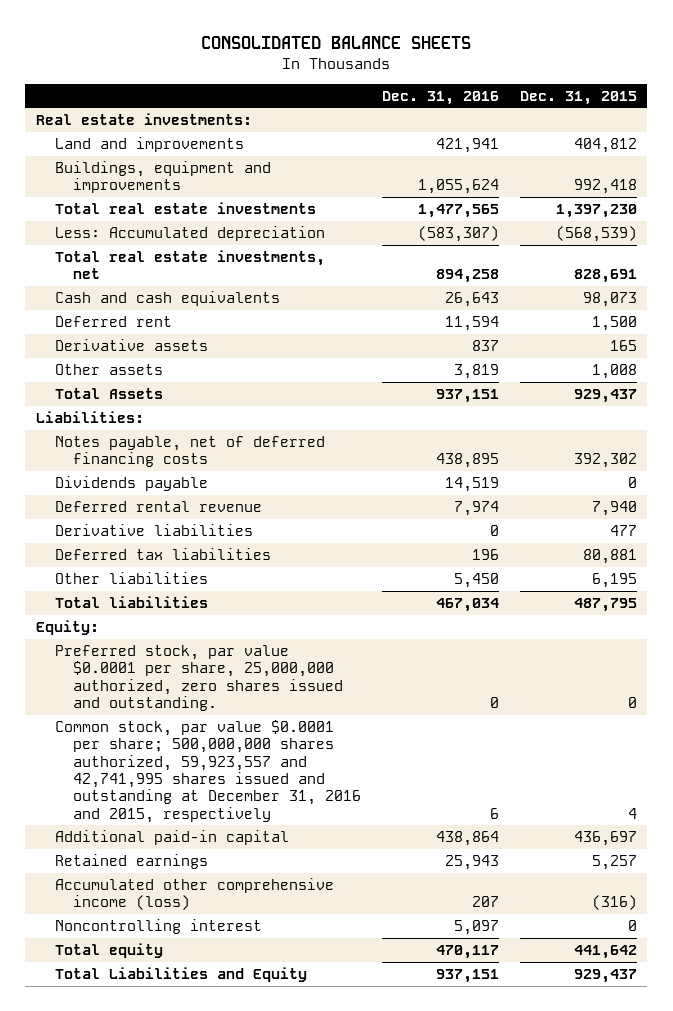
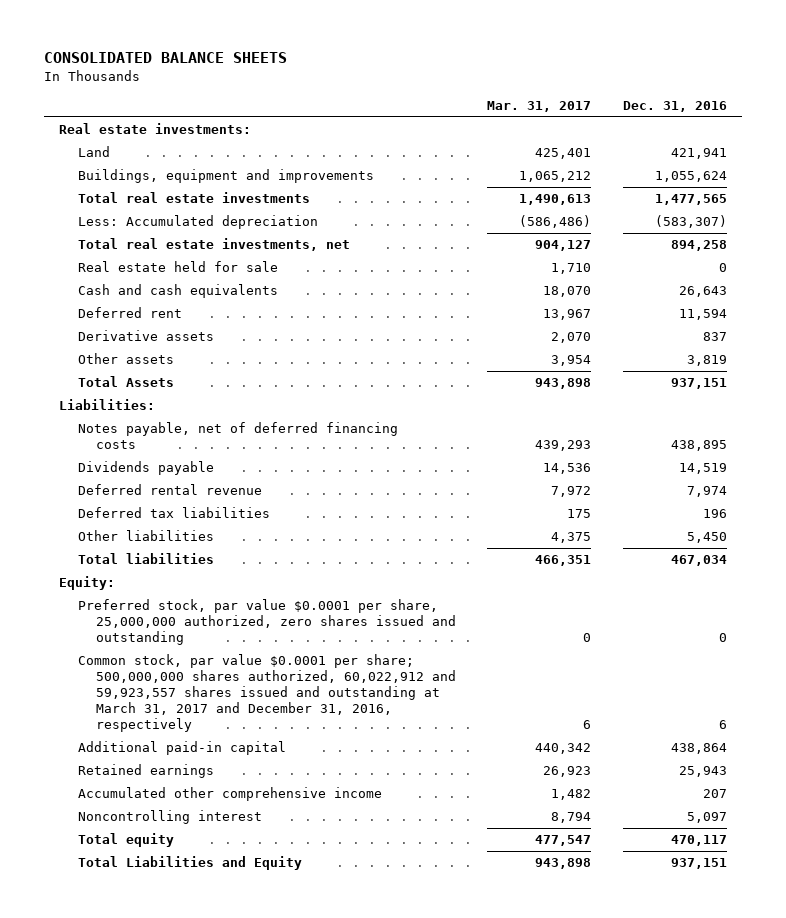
- | Dec. 31, 2016 | Dec. 31, 2015
+ | Mar. 31, 2017 | Dec. 31, 2016
- Land and improvements | 421,941 | 404,812
+ Land | 425,401 | 421,941
+ Real estate held for sale | 1,710 | 0
- Derivative liabilities | 0 | 477
- Preferred stock, par value $0.0001 per share, 25,000,000 authorized, zero shares issued and outstanding. | 0 | 0
- Common stock, par value $0.0001 per share; 500,000,000 shares authorized, 59,923,557 and 42,741,995 shares issued and outstanding at December 31, 2016 and 2015, respectively | 6 | 4
+ Preferred stock, par value $0.0001 per share, 25,000,000 authorized, zero shares issued and outstanding | 0 | 0
+ Common stock, par value $0.0001 per share; 500,000,000 shares authorized, 60,022,912 and 59,923,557 shares issued and outstanding at March 31, 2017 and December 31, 2016, respectively | 6 | 6
- Accumulated other comprehensive income (loss) | 207 | (316)
+ Accumulated other comprehensive income | 1,482 | 207

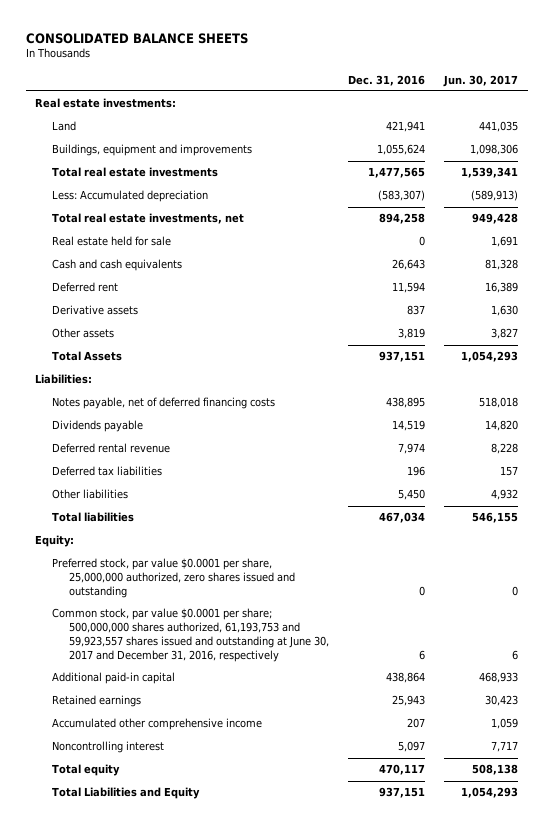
- | Mar. 31, 2017 | Dec. 31, 2016
+ | Dec. 31, 2016 | Jun. 30, 2017
- Common stock, par value $0.0001 per share; 500,000,000 shares authorized, 60,022,912 and 59,923,557 shares issued and outstanding at March 31, 2017 and December 31, 2016, respectively | 6 | 6
+ Common stock, par value $0.0001 per share; 500,000,000 shares authorized, 61,193,753 and 59,923,557 shares issued and outstanding at June 30, 2017 and December 31, 2016, respectively | 6 | 6

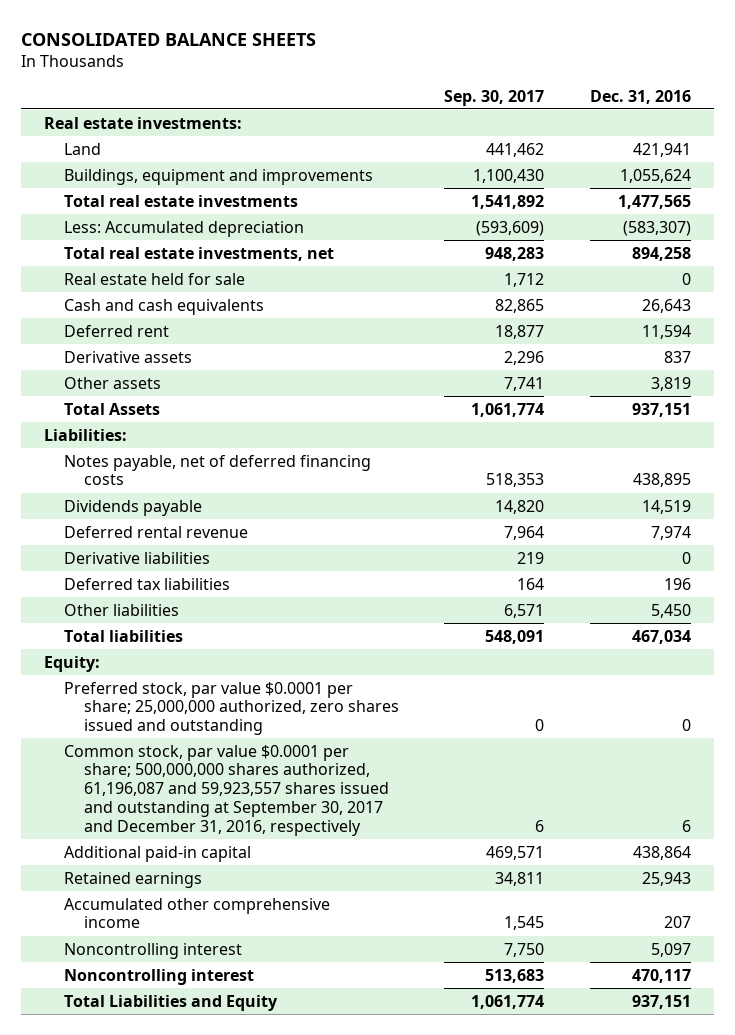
- | Dec. 31, 2016 | Jun. 30, 2017
+ | Sep. 30, 2017 | Dec. 31, 2016
+ Derivative liabilities | 219 | 0
- Preferred stock, par value $0.0001 per share, 25,000,000 authorized, zero shares issued and outstanding | 0 | 0
- Common stock, par value $0.0001 per share; 500,000,000 shares authorized, 61,193,753 and 59,923,557 shares issued and outstanding at June 30, 2017 and December 31, 2016, respectively | 6 | 6
+ Preferred stock, par value $0.0001 per share; 25,000,000 authorized, zero shares issued and outstanding | 0 | 0
+ Common stock, par value $0.0001 per share; 500,000,000 shares authorized, 61,196,087 and 59,923,557 shares issued and outstanding at September 30, 2017 and December 31, 2016, respectively | 6 | 6
- Total equity | 470,117 | 508,138
+ Noncontrolling interest | 513,683 | 470,117

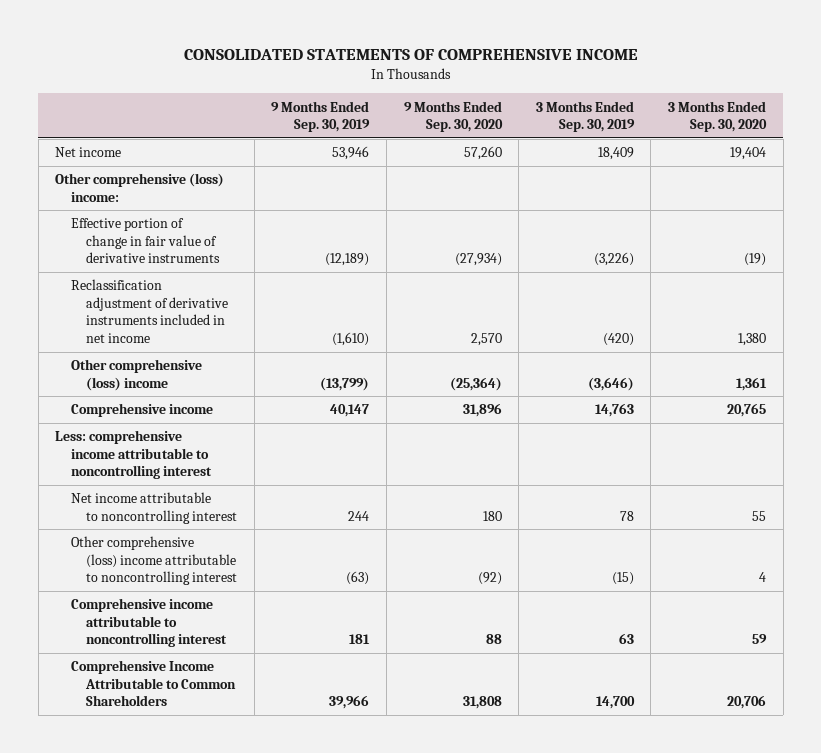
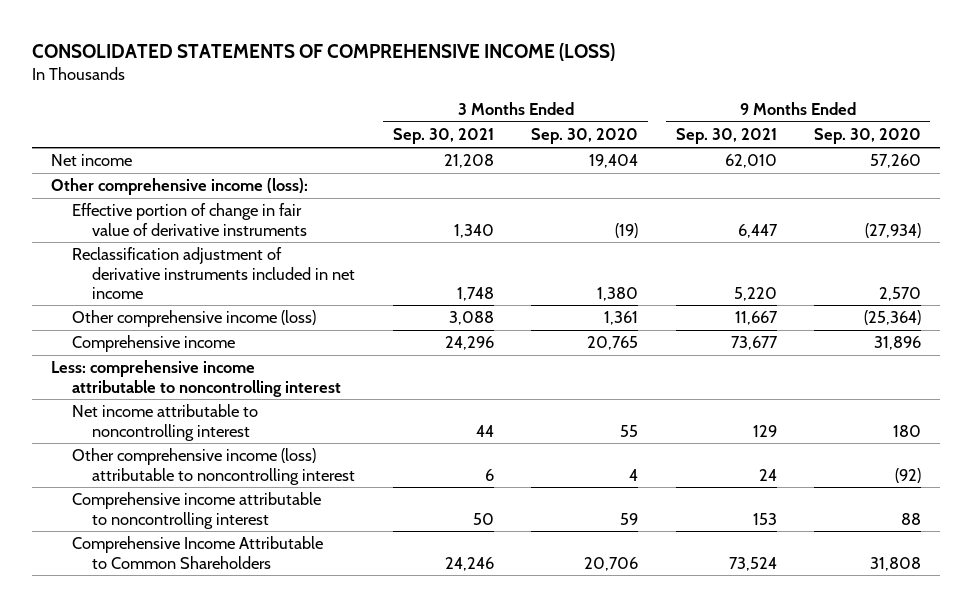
- CONSOLIDATED STATEMENTS OF COMPREHENSIVE INCOME
+ CONSOLIDATED STATEMENTS OF COMPREHENSIVE INCOME (LOSS)
- | 9 Months Ended Sep. 30, 2019 | 9 Months Ended Sep. 30, 2020 | 3 Months Ended Sep. 30, 2019 | 3 Months Ended Sep. 30, 2020
+ | 3 Months Ended Sep. 30, 2021 | 3 Months Ended Sep. 30, 2020 | 9 Months Ended Sep. 30, 2021 | 9 Months Ended Sep. 30, 2020
- Other comprehensive (loss) income:
+ Other comprehensive income (loss):
- Other comprehensive (loss) income | (13,799) | (25,364) | (3,646) | 1,361
+ Other comprehensive income (loss) | 3,088 | 1,361 | 11,667 | (25,364)
- Other comprehensive (loss) income attributable to noncontrolling interest | (63) | (92) | (15) | 4
+ Other comprehensive income (loss) attributable to noncontrolling interest | 6 | 4 | 24 | (92)

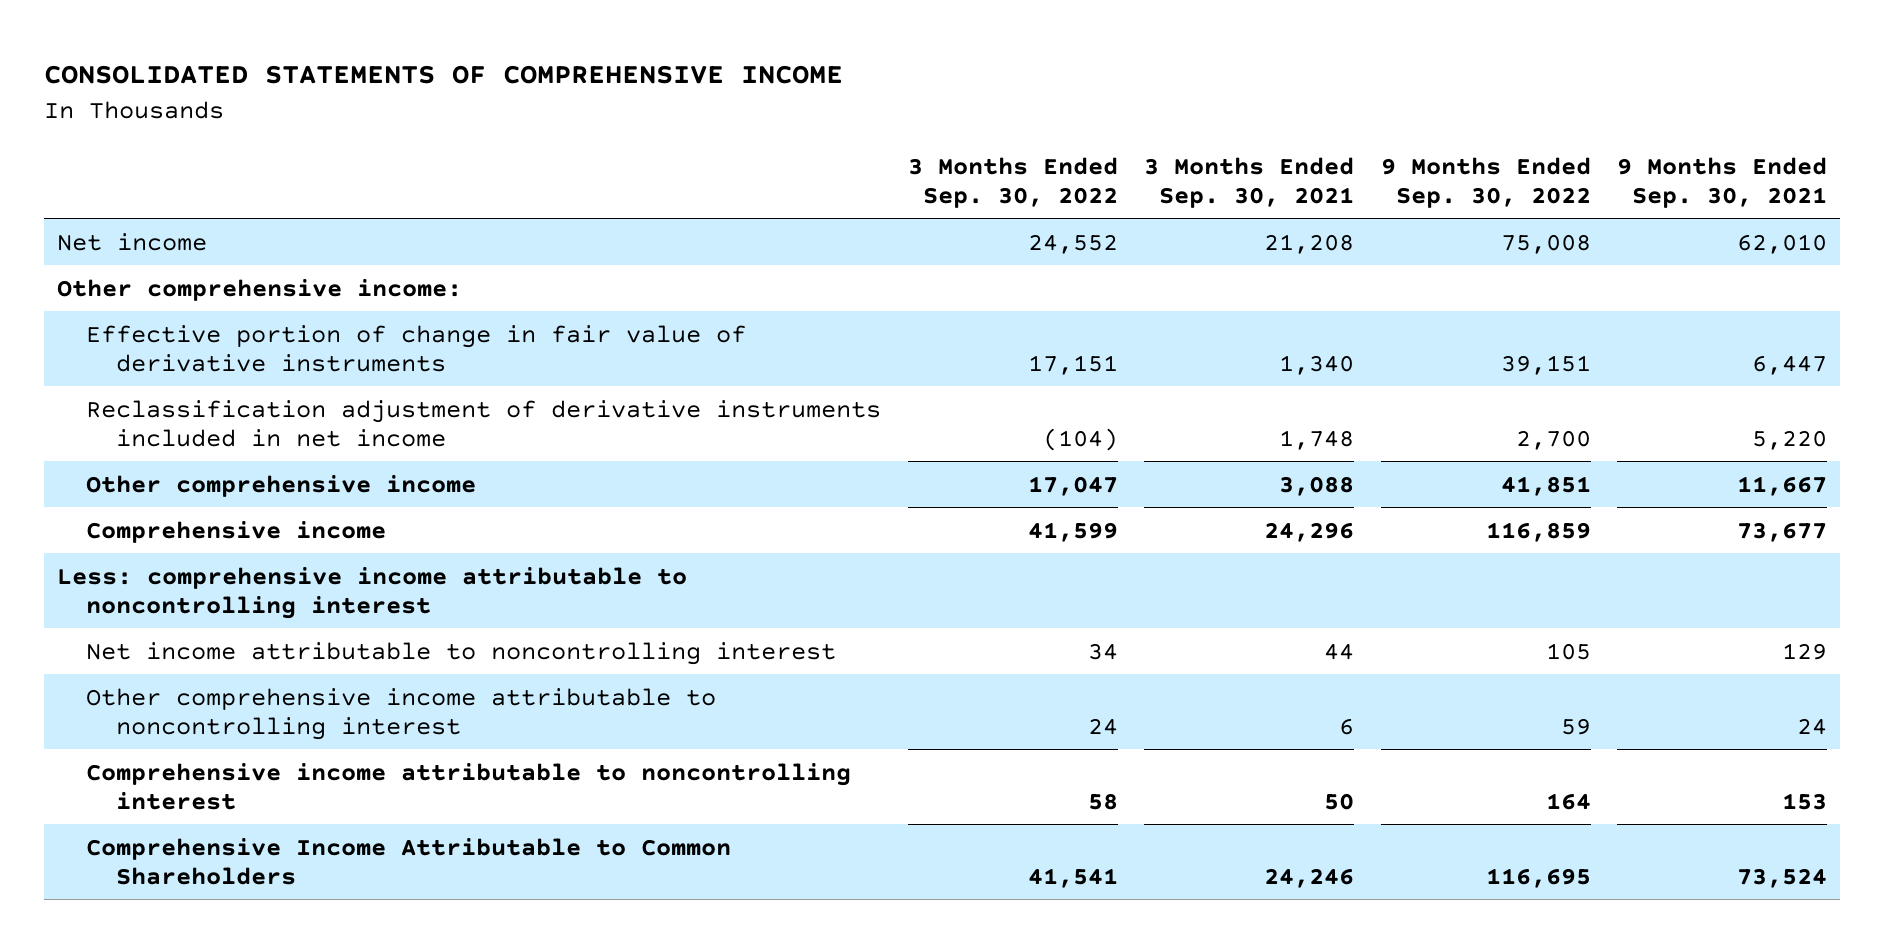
- CONSOLIDATED STATEMENTS OF COMPREHENSIVE INCOME (LOSS)
+ CONSOLIDATED STATEMENTS OF COMPREHENSIVE INCOME
- | 3 Months Ended Sep. 30, 2021 | 3 Months Ended Sep. 30, 2020 | 9 Months Ended Sep. 30, 2021 | 9 Months Ended Sep. 30, 2020
+ | 3 Months Ended Sep. 30, 2022 | 3 Months Ended Sep. 30, 2021 | 9 Months Ended Sep. 30, 2022 | 9 Months Ended Sep. 30, 2021
- Other comprehensive income (loss):
+ Other comprehensive income:
- Other comprehensive income (loss) | 3,088 | 1,361 | 11,667 | (25,364)
+ Other comprehensive income | 17,047 | 3,088 | 41,851 | 11,667
- Other comprehensive income (loss) attributable to noncontrolling interest | 6 | 4 | 24 | (92)
+ Other comprehensive income attributable to noncontrolling interest | 24 | 6 | 59 | 24

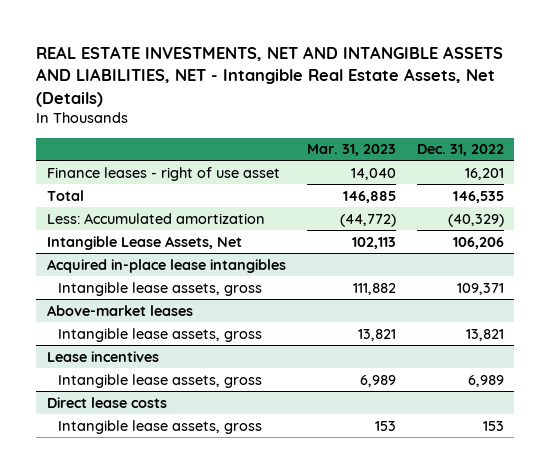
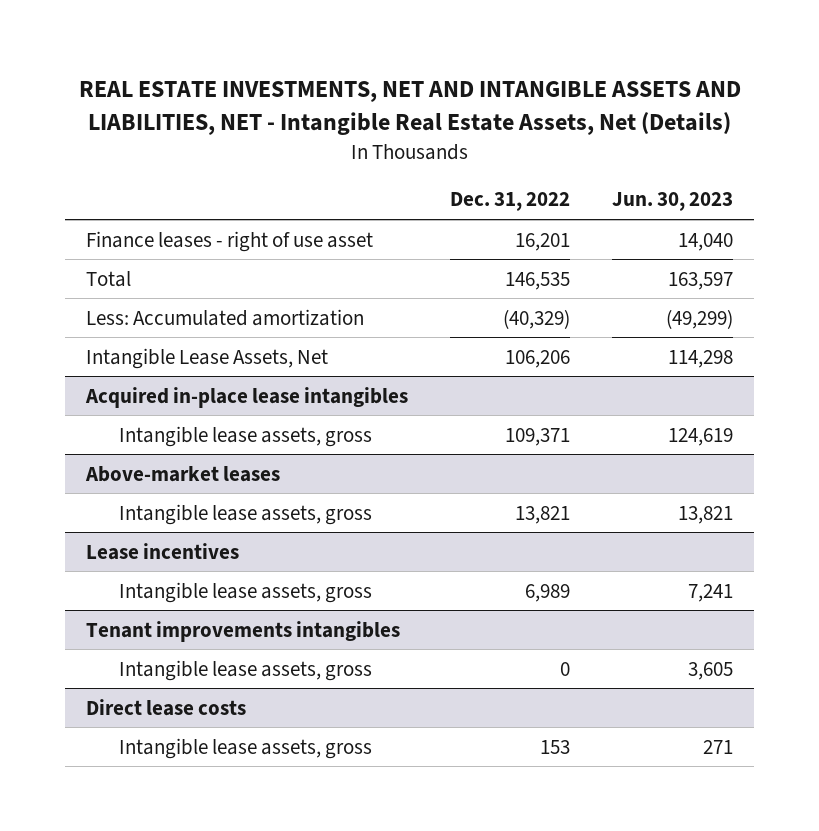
- | Mar. 31, 2023 | Dec. 31, 2022
+ | Dec. 31, 2022 | Jun. 30, 2023
+ Tenant improvements intangibles
+ Intangible lease assets, gross | 0 | 3,605

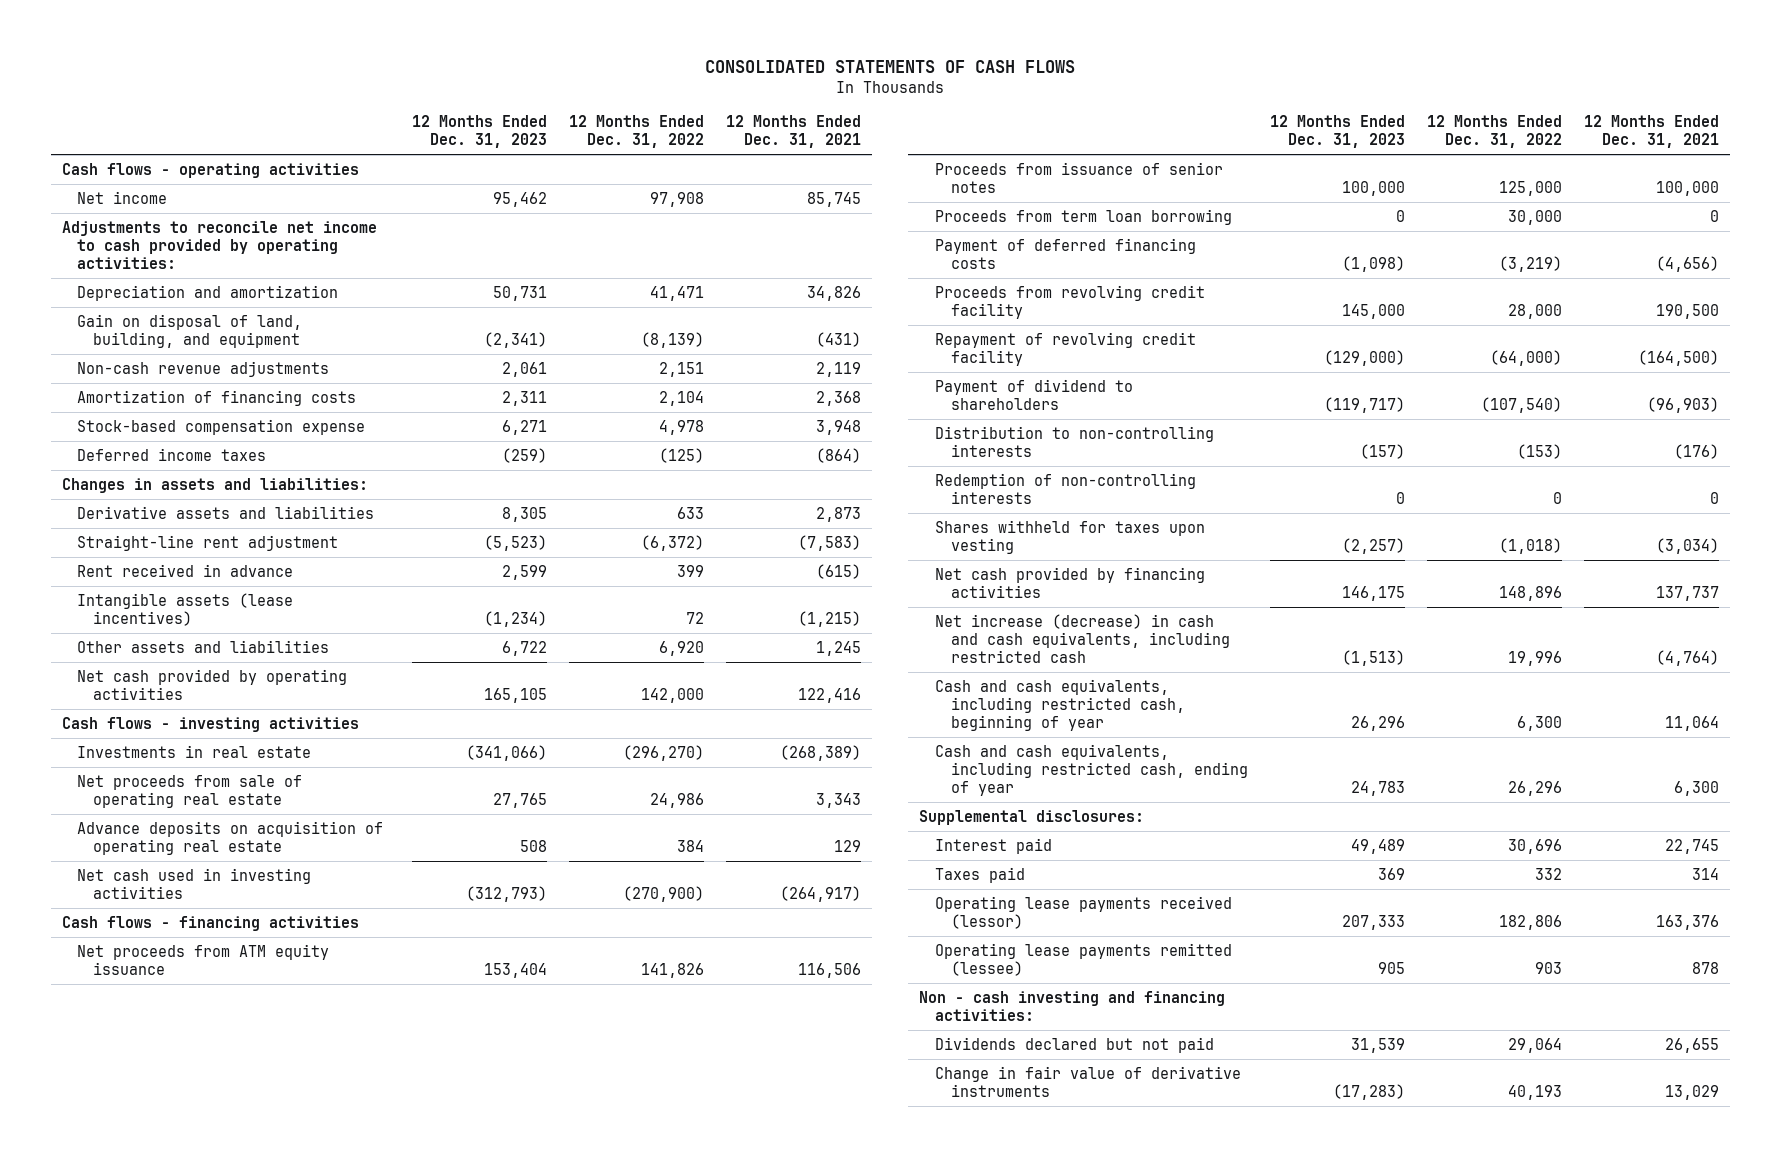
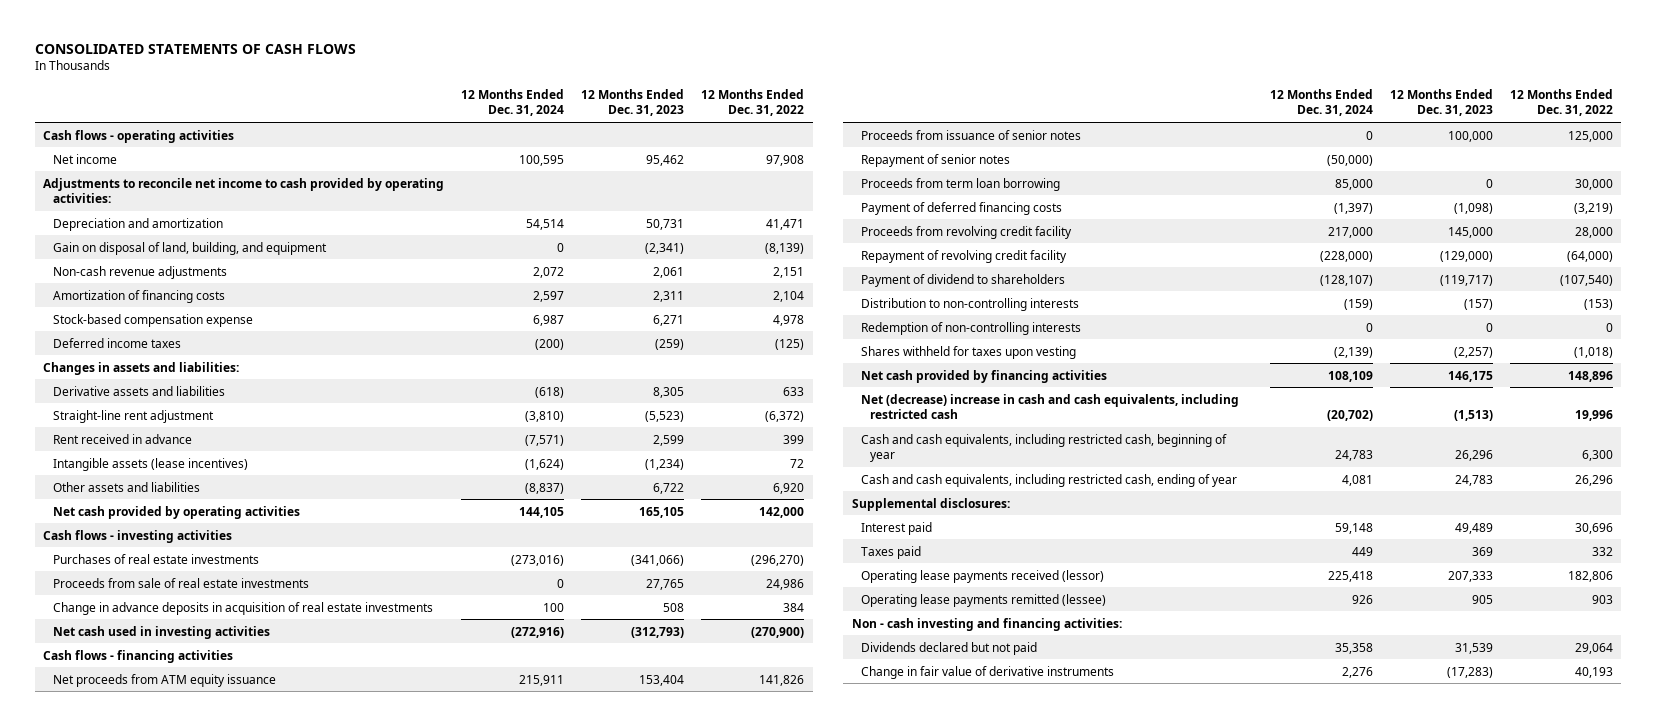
- | 12 Months Ended Dec. 31, 2023 | 12 Months Ended Dec. 31, 2022 | 12 Months Ended Dec. 31, 2021
+ | 12 Months Ended Dec. 31, 2024 | 12 Months Ended Dec. 31, 2023 | 12 Months Ended Dec. 31, 2022
- Investments in real estate | (341,066) | (296,270) | (268,389)
- Net proceeds from sale of operating real estate | 27,765 | 24,986 | 3,343
- Advance deposits on acquisition of operating real estate | 508 | 384 | 129
+ Purchases of real estate investments | (273,016) | (341,066) | (296,270)
+ Proceeds from sale of real estate investments | 0 | 27,765 | 24,986
+ Change in advance deposits in acquisition of real estate investments | 100 | 508 | 384
+ Repayment of senior notes | (50,000) | |
- Net increase (decrease) in cash and cash equivalents, including restricted cash | (1,513) | 19,996 | (4,764)
+ Net (decrease) increase in cash and cash equivalents, including restricted cash | (20,702) | (1,513) | 19,996

